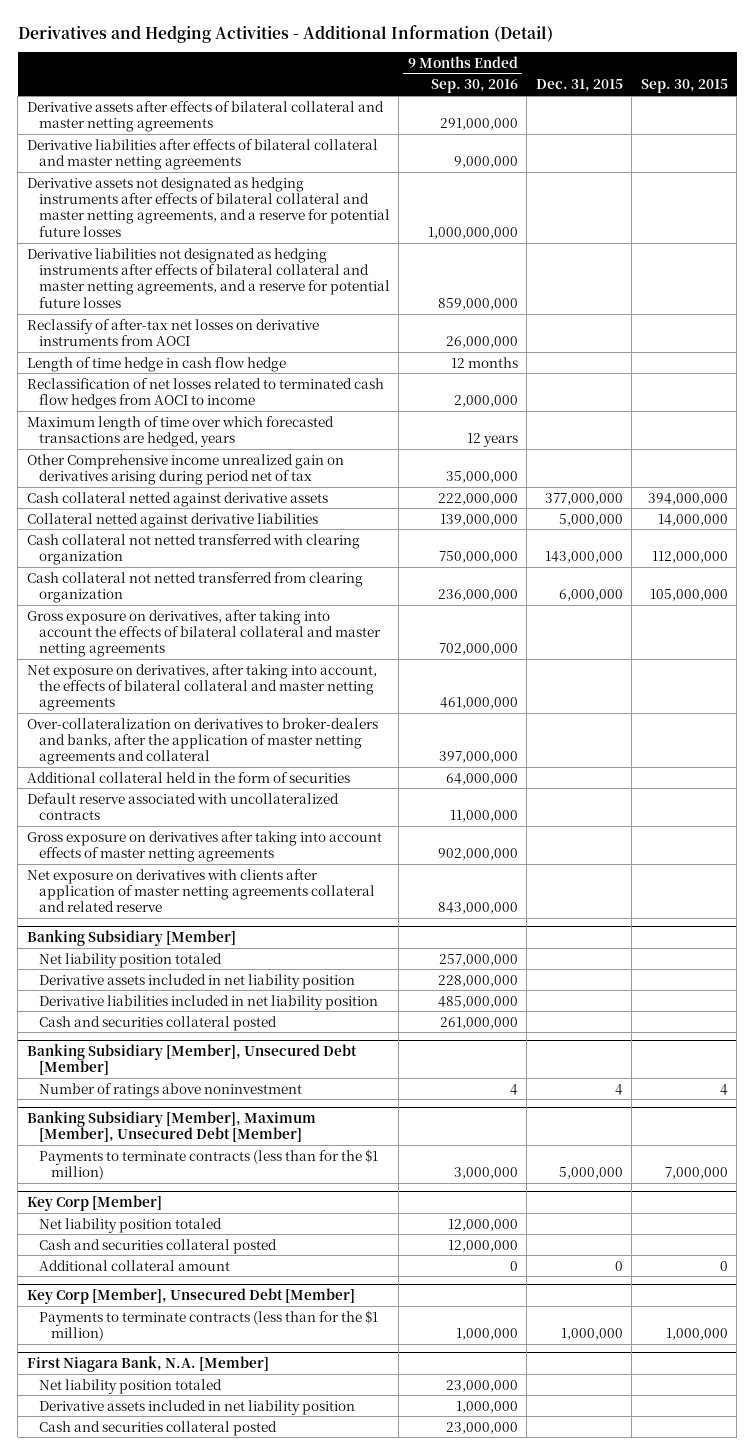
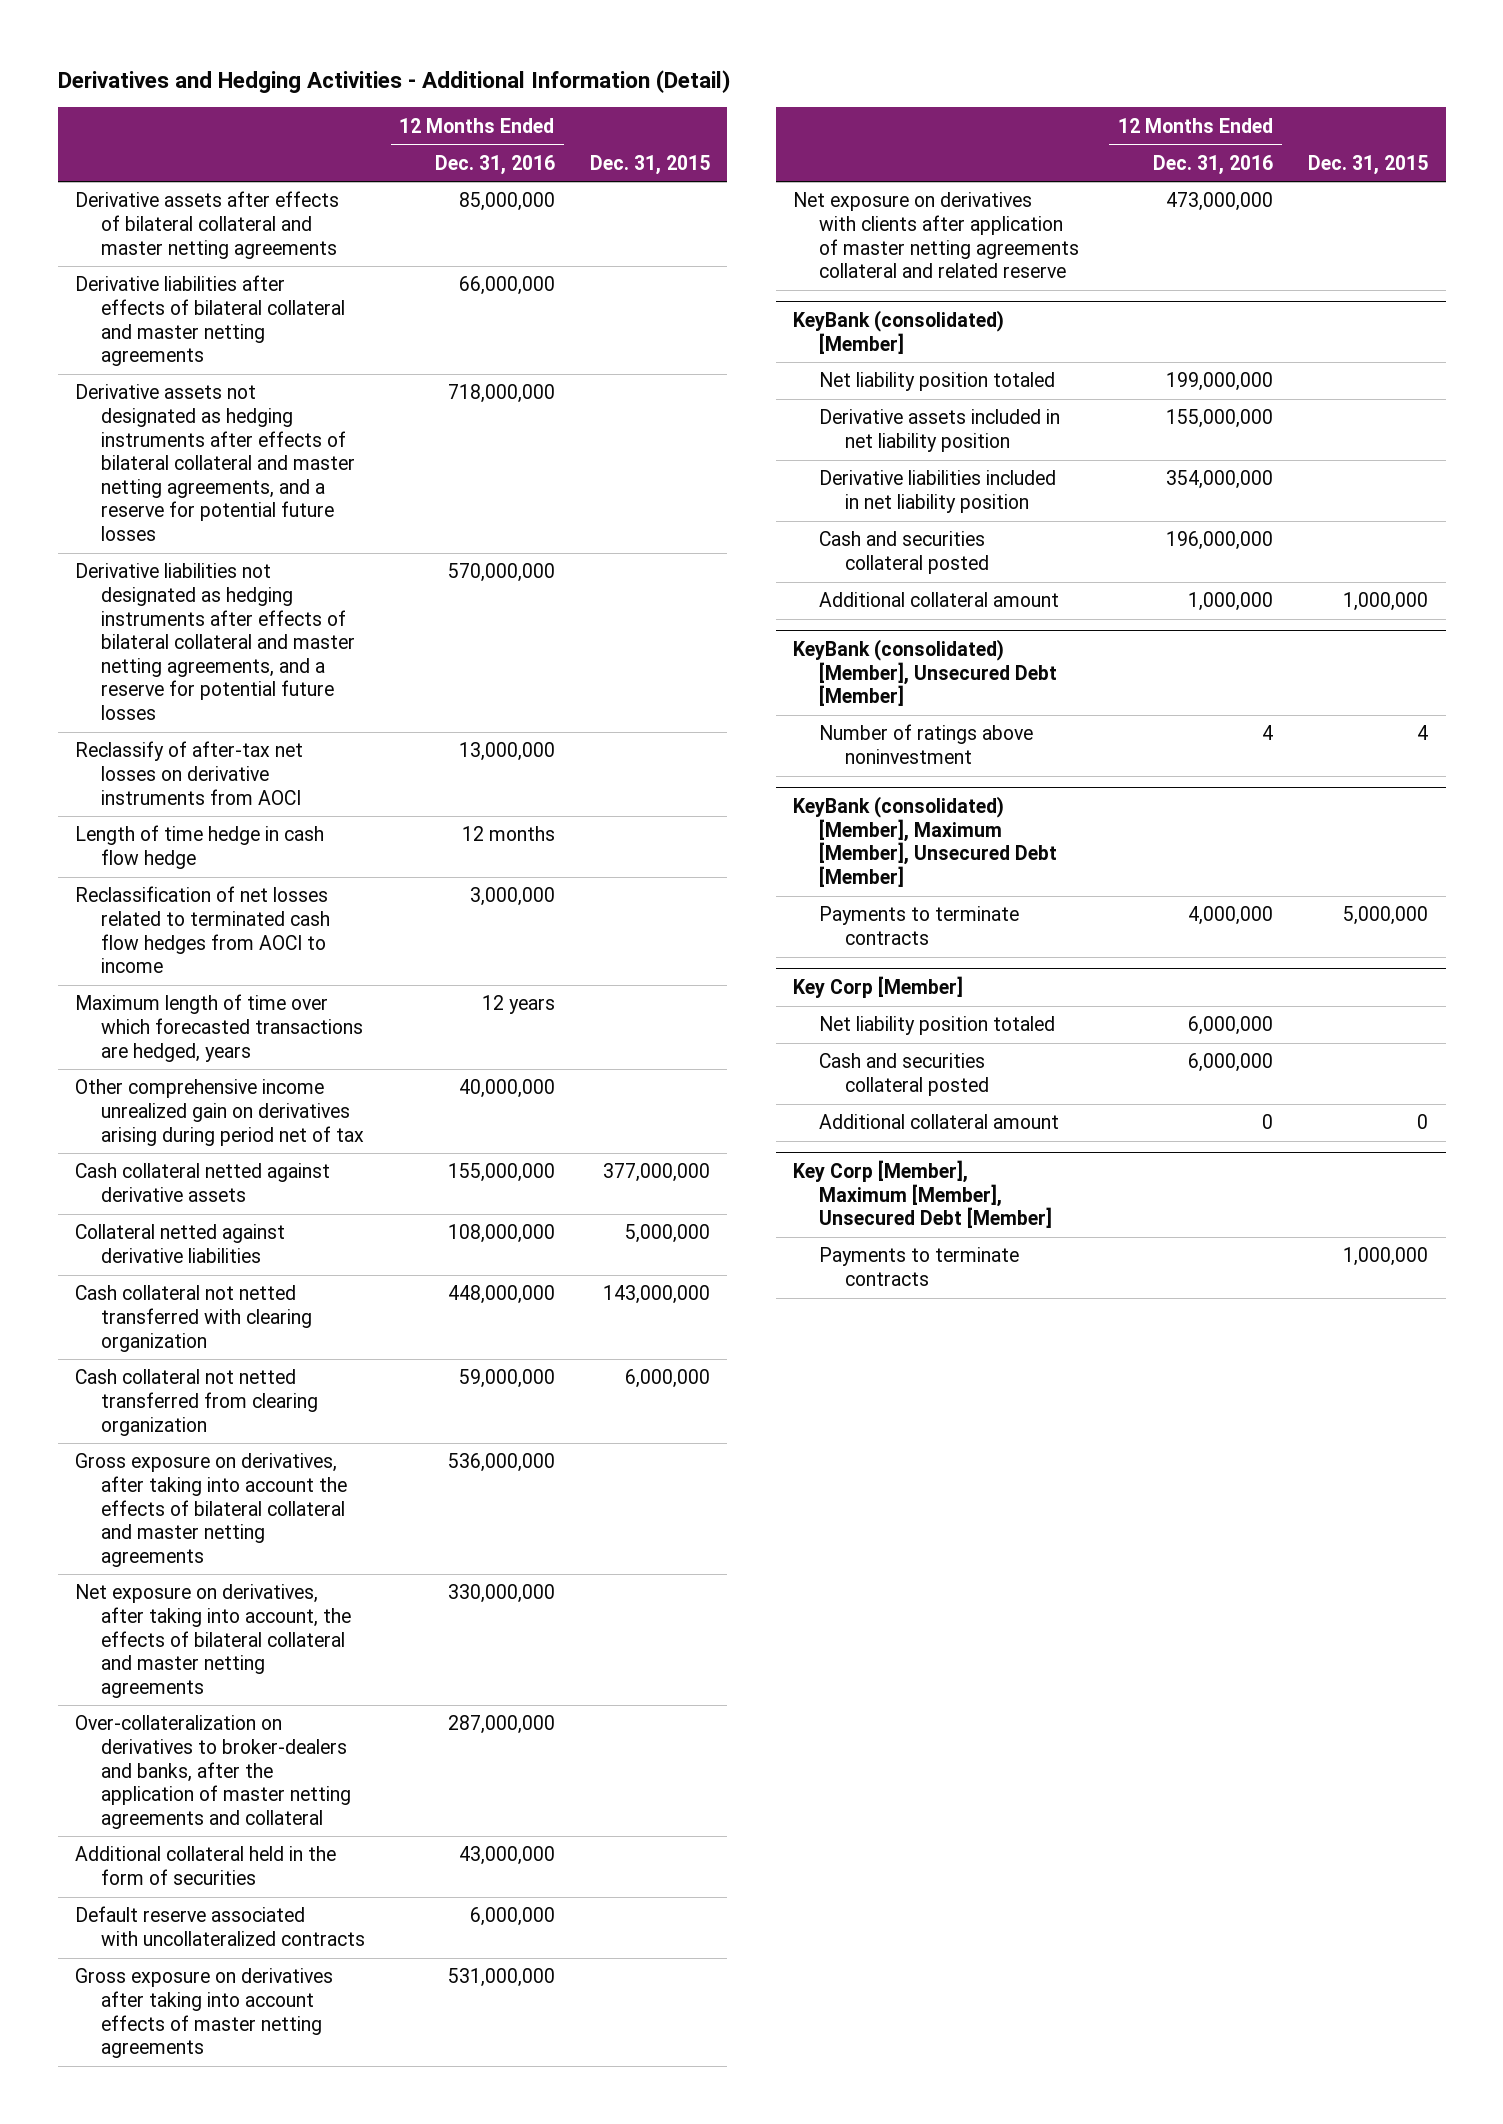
- | 9 Months Ended Sep. 30, 2016 | Dec. 31, 2015 | Sep. 30, 2015
+ | 12 Months Ended Dec. 31, 2016 | Dec. 31, 2015
- Other Comprehensive income unrealized gain on derivatives arising during period net of tax | 35,000,000 | |
+ Other comprehensive income unrealized gain on derivatives arising during period net of tax | 40,000,000 |
- Banking Subsidiary [Member]
+ KeyBank (consolidated) [Member]
- Banking Subsidiary [Member], Unsecured Debt [Member]
+ Additional collateral amount | 1,000,000 | 1,000,000
+ KeyBank (consolidated) [Member], Unsecured Debt [Member]
- Banking Subsidiary [Member], Maximum [Member], Unsecured Debt [Member]
- Payments to terminate contracts (less than for the $1 million) | 3,000,000 | 5,000,000 | 7,000,000
+ KeyBank (consolidated) [Member], Maximum [Member], Unsecured Debt [Member]
+ Payments to terminate contracts | 4,000,000 | 5,000,000
- Key Corp [Member], Unsecured Debt [Member]
- Payments to terminate contracts (less than for the $1 million) | 1,000,000 | 1,000,000 | 1,000,000
- First Niagara Bank, N.A. [Member]
- Net liability position totaled | 23,000,000 | |
- Derivative assets included in net liability position | 1,000,000 | |
- Cash and securities collateral posted | 23,000,000 | |
+ Key Corp [Member], Maximum [Member], Unsecured Debt [Member]
+ Payments to terminate contracts | | 1,000,000

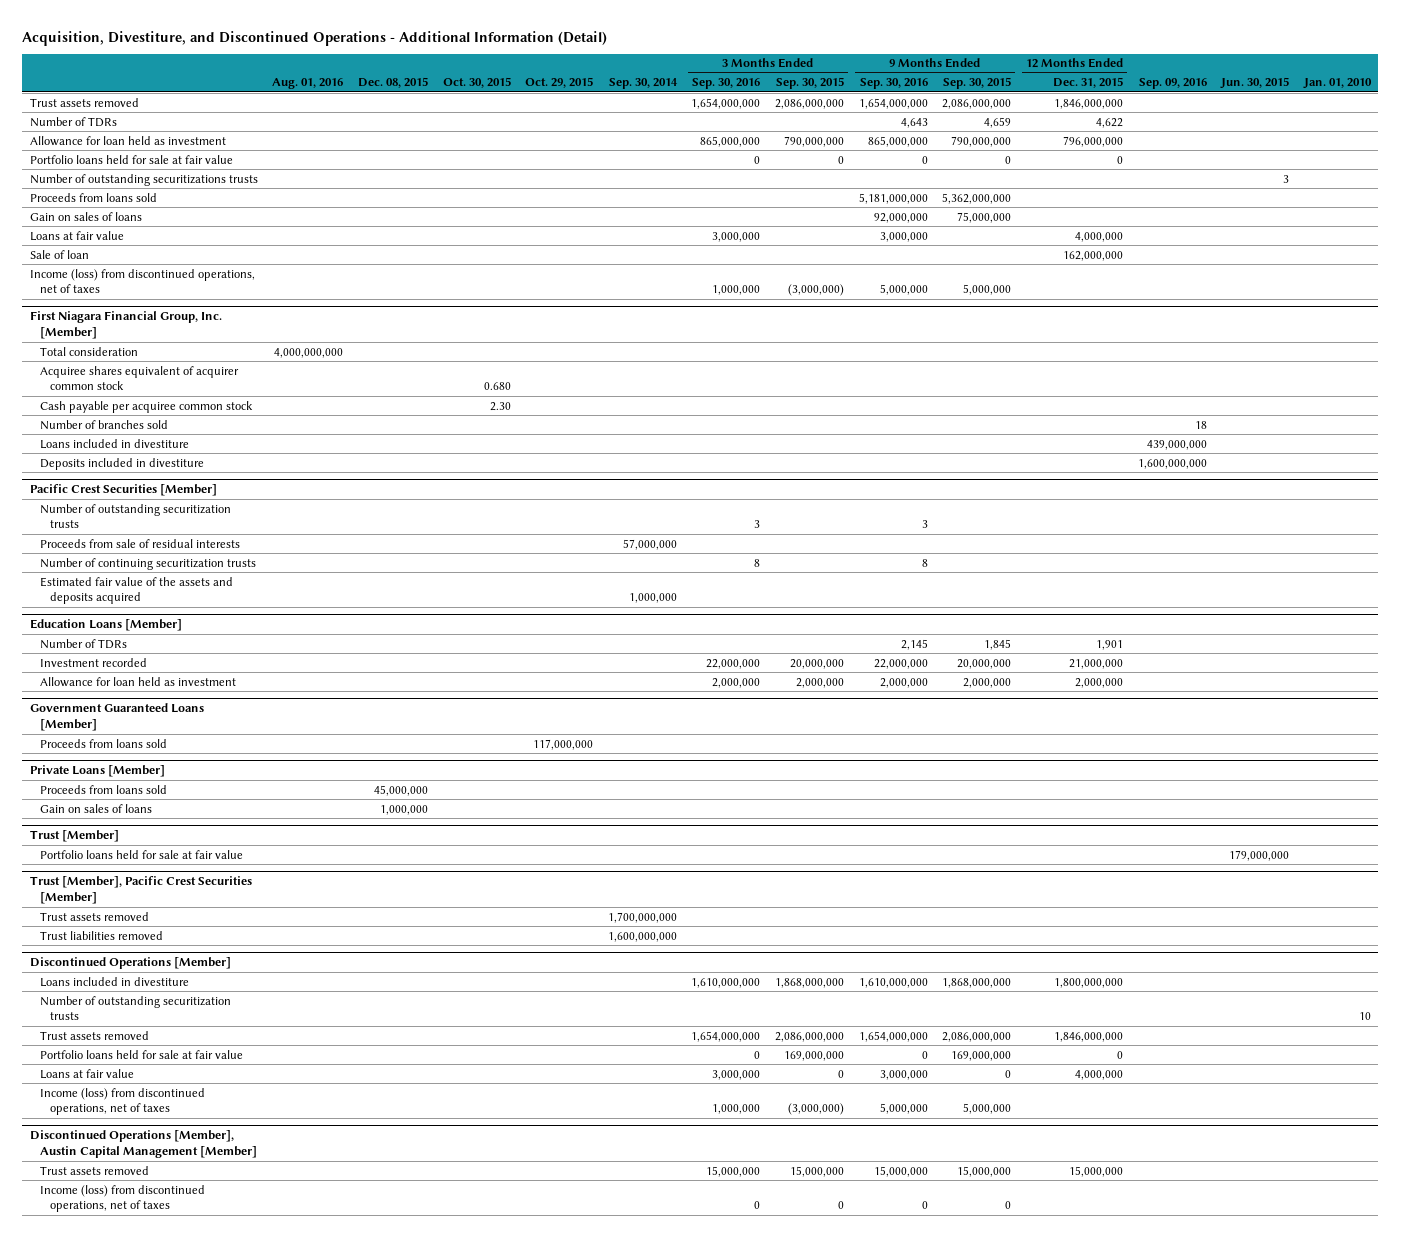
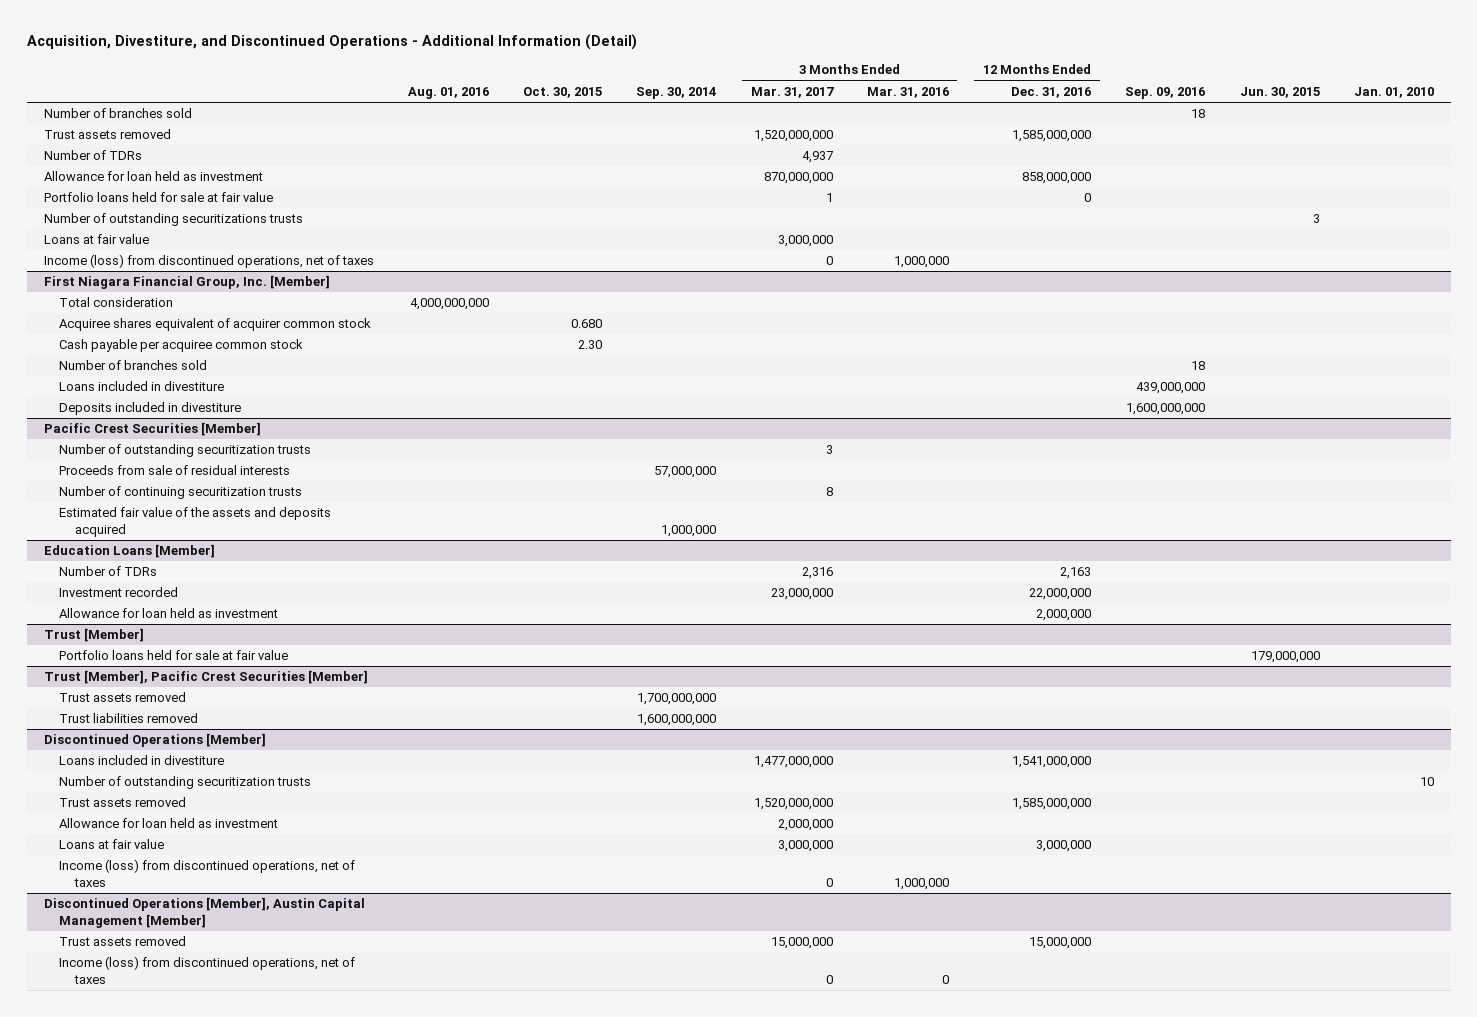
- | Aug. 01, 2016 | Dec. 08, 2015 | Oct. 30, 2015 | Oct. 29, 2015 | Sep. 30, 2014 | 3 Months Ended Sep. 30, 2016 | 3 Months Ended Sep. 30, 2015 | 9 Months Ended Sep. 30, 2016 | 9 Months Ended Sep. 30, 2015 | 12 Months Ended Dec. 31, 2015 | Sep. 09, 2016 | Jun. 30, 2015 | Jan. 01, 2010
+ | Aug. 01, 2016 | Oct. 30, 2015 | Sep. 30, 2014 | 3 Months Ended Mar. 31, 2017 | 3 Months Ended Mar. 31, 2016 | 12 Months Ended Dec. 31, 2016 | Sep. 09, 2016 | Jun. 30, 2015 | Jan. 01, 2010
+ Number of branches sold | | | | | | | 18 | |
- Proceeds from loans sold | | | | | | | | 5,181,000,000 | 5,362,000,000 | | | |
- Gain on sales of loans | | | | | | | | 92,000,000 | 75,000,000 | | | |
- Sale of loan | | | | | | | | | | 162,000,000 | | |
- Government Guaranteed Loans [Member]
- Proceeds from loans sold | | | | 117,000,000 | | | | | | | | |
- Private Loans [Member]
- Proceeds from loans sold | | 45,000,000 | | | | | | | | | | |
- Gain on sales of loans | | 1,000,000 | | | | | | | | | | |
@ Discontinued Operations [Member]
- Portfolio loans held for sale at fair value | | | | | | 0 | 169,000,000 | 0 | 169,000,000 | 0 | | |
+ Allowance for loan held as investment | | | | 2,000,000 | | | | |

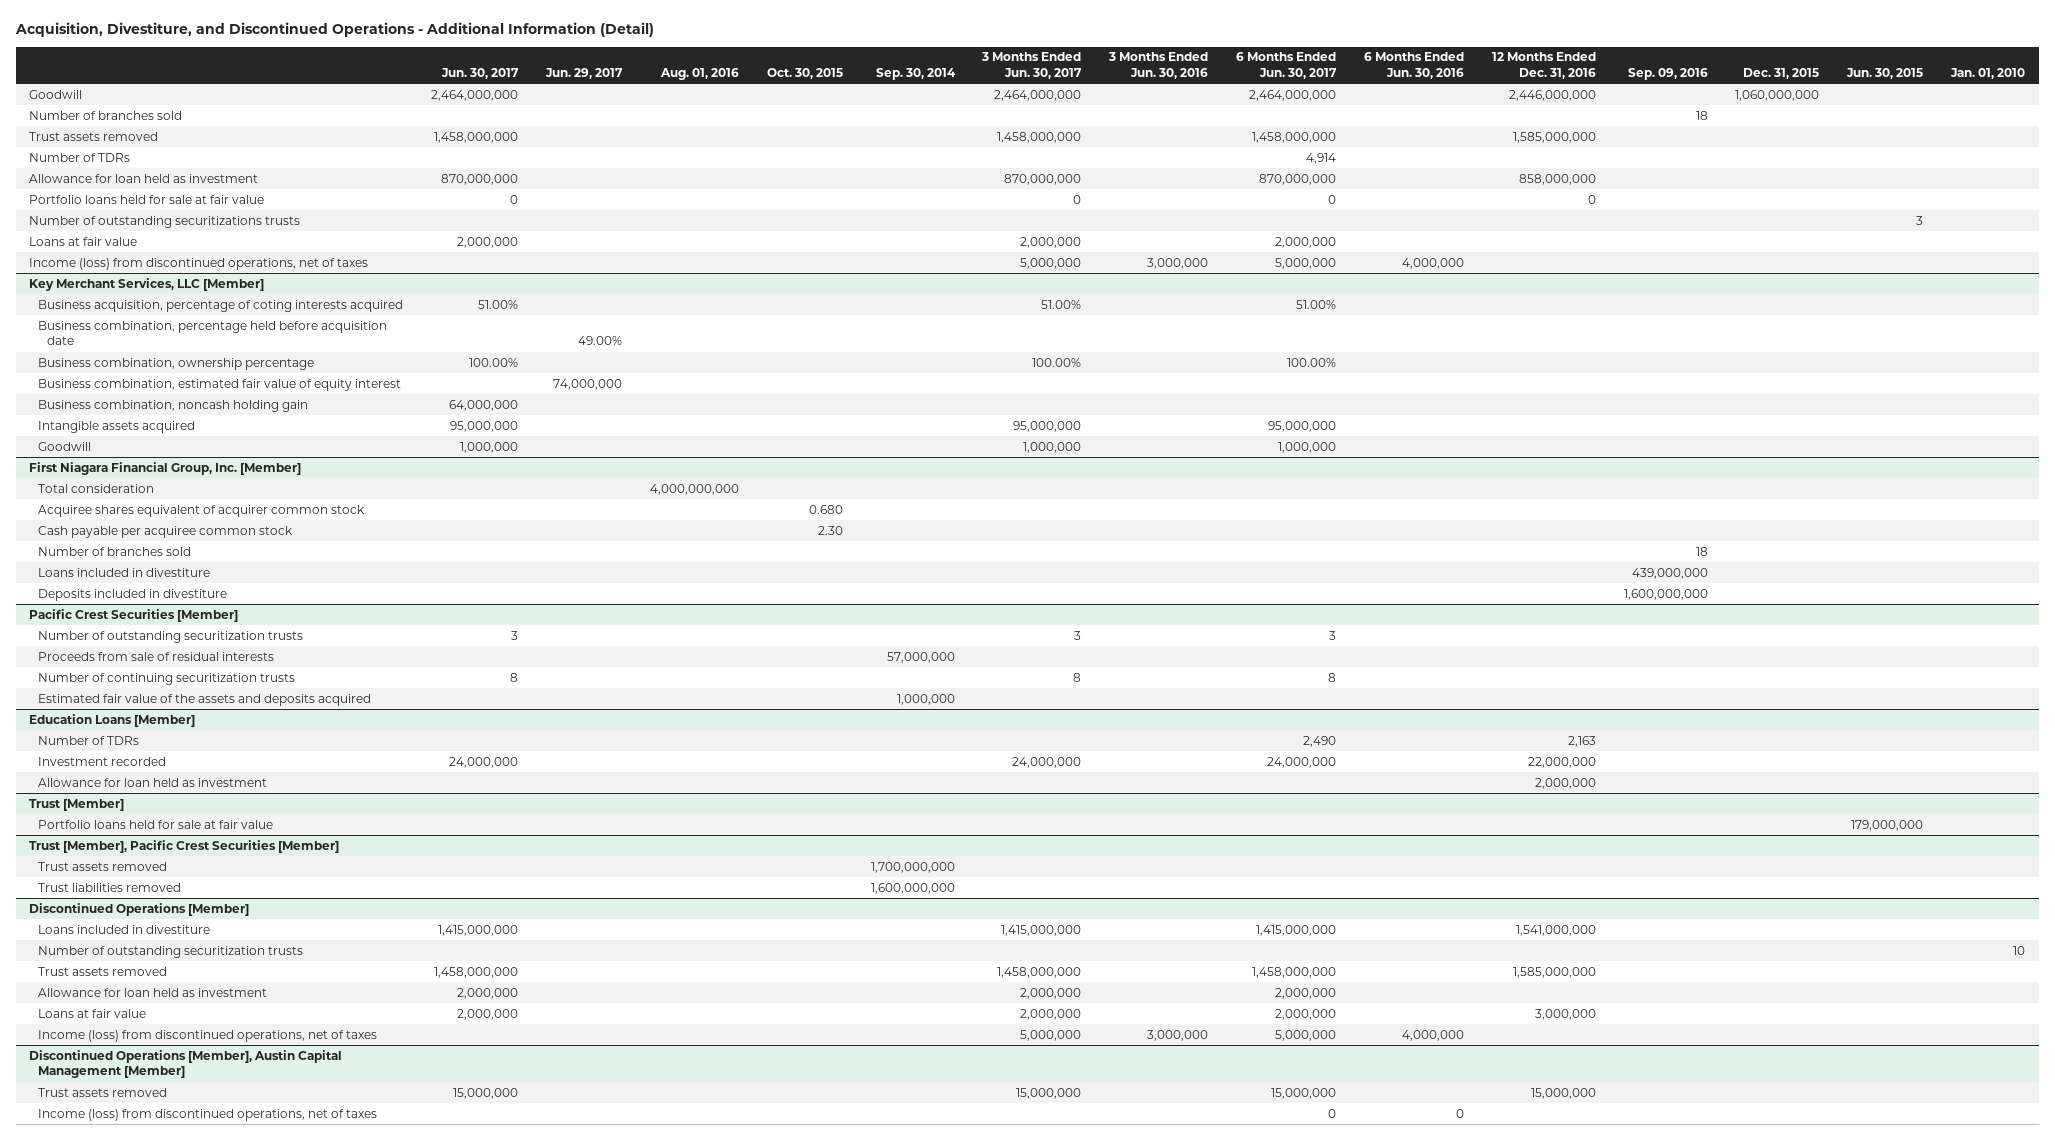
- | Aug. 01, 2016 | Oct. 30, 2015 | Sep. 30, 2014 | 3 Months Ended Mar. 31, 2017 | 3 Months Ended Mar. 31, 2016 | 12 Months Ended Dec. 31, 2016 | Sep. 09, 2016 | Jun. 30, 2015 | Jan. 01, 2010
+ | Jun. 30, 2017 | Jun. 29, 2017 | Aug. 01, 2016 | Oct. 30, 2015 | Sep. 30, 2014 | 3 Months Ended Jun. 30, 2017 | 3 Months Ended Jun. 30, 2016 | 6 Months Ended Jun. 30, 2017 | 6 Months Ended Jun. 30, 2016 | 12 Months Ended Dec. 31, 2016 | Sep. 09, 2016 | Dec. 31, 2015 | Jun. 30, 2015 | Jan. 01, 2010
+ Goodwill | 2,464,000,000 | | | | | 2,464,000,000 | | 2,464,000,000 | | 2,446,000,000 | | 1,060,000,000 | |
+ Key Merchant Services, LLC [Member]
+ Business acquisition, percentage of coting interests acquired | 51.00% | | | | | 51.00% | | 51.00% | | | | | |
+ Business combination, percentage held before acquisition date | | 49.00% | | | | | | | | | | | |
+ Business combination, ownership percentage | 100.00% | | | | | 100.00% | | 100.00% | | | | | |
+ Business combination, estimated fair value of equity interest | | 74,000,000 | | | | | | | | | | | |
+ Business combination, noncash holding gain | 64,000,000 | | | | | | | | | | | | |
+ Intangible assets acquired | 95,000,000 | | | | | 95,000,000 | | 95,000,000 | | | | | |
+ Goodwill | 1,000,000 | | | | | 1,000,000 | | 1,000,000 | | | | | |

